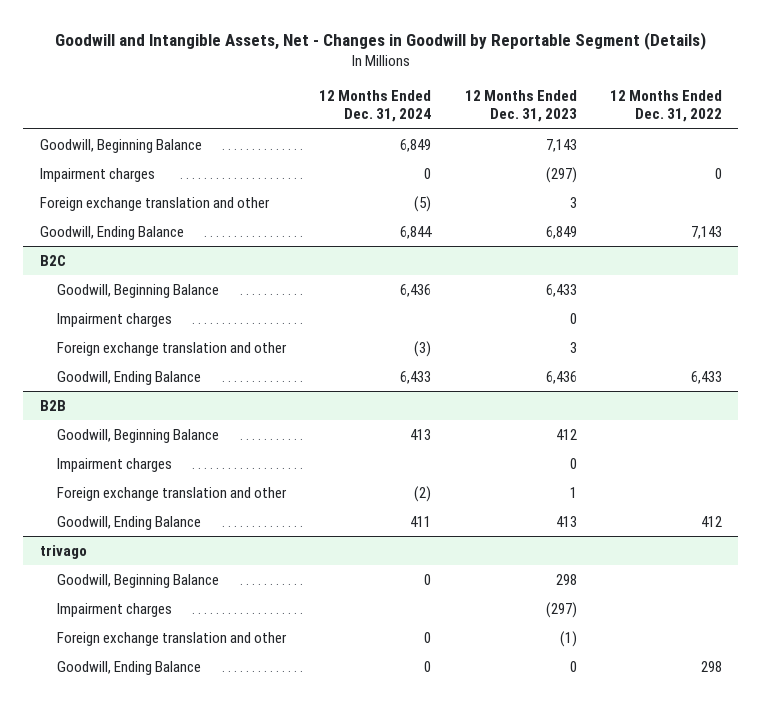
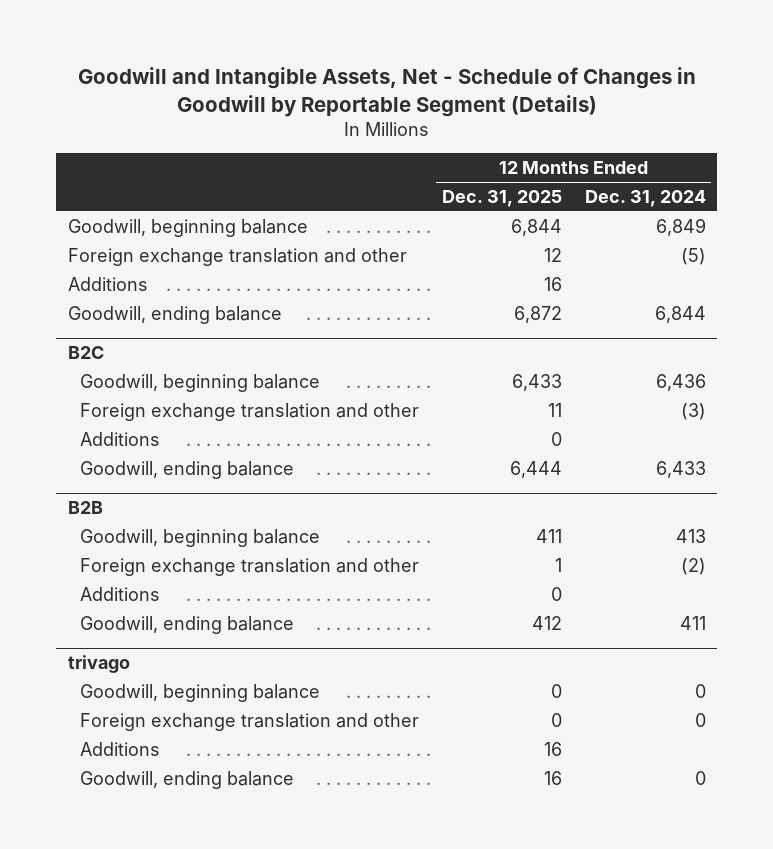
- Goodwill and Intangible Assets, Net - Changes in Goodwill by Reportable Segment (Details)
+ Goodwill and Intangible Assets, Net - Schedule of Changes in Goodwill by Reportable Segment (Details)
- | 12 Months Ended Dec. 31, 2024 | 12 Months Ended Dec. 31, 2023 | 12 Months Ended Dec. 31, 2022
+ | 12 Months Ended Dec. 31, 2025 | 12 Months Ended Dec. 31, 2024
- Goodwill, Beginning Balance | 6,849 | 7,143 |
- Impairment charges | 0 | (297) | 0
+ Goodwill, beginning balance | 6,844 | 6,849
- Goodwill, Ending Balance | 6,844 | 6,849 | 7,143
+ Additions | 16 |
+ Goodwill, ending balance | 6,872 | 6,844
@ B2C
- Goodwill, Beginning Balance | 6,436 | 6,433 |
- Impairment charges | | 0 |
+ Goodwill, beginning balance | 6,433 | 6,436
- Goodwill, Ending Balance | 6,433 | 6,436 | 6,433
+ Additions | 0 |
+ Goodwill, ending balance | 6,444 | 6,433
@ B2B
- Goodwill, Beginning Balance | 413 | 412 |
- Impairment charges | | 0 |
+ Goodwill, beginning balance | 411 | 413
- Goodwill, Ending Balance | 411 | 413 | 412
+ Additions | 0 |
+ Goodwill, ending balance | 412 | 411
@ trivago
- Goodwill, Beginning Balance | 0 | 298 |
- Impairment charges | | (297) |
+ Goodwill, beginning balance | 0 | 0
- Goodwill, Ending Balance | 0 | 0 | 298
+ Additions | 16 |
+ Goodwill, ending balance | 16 | 0

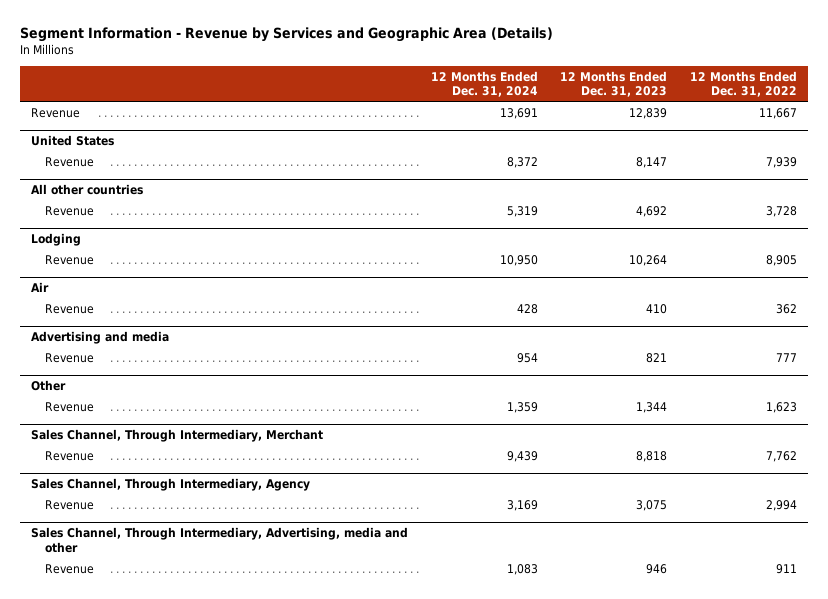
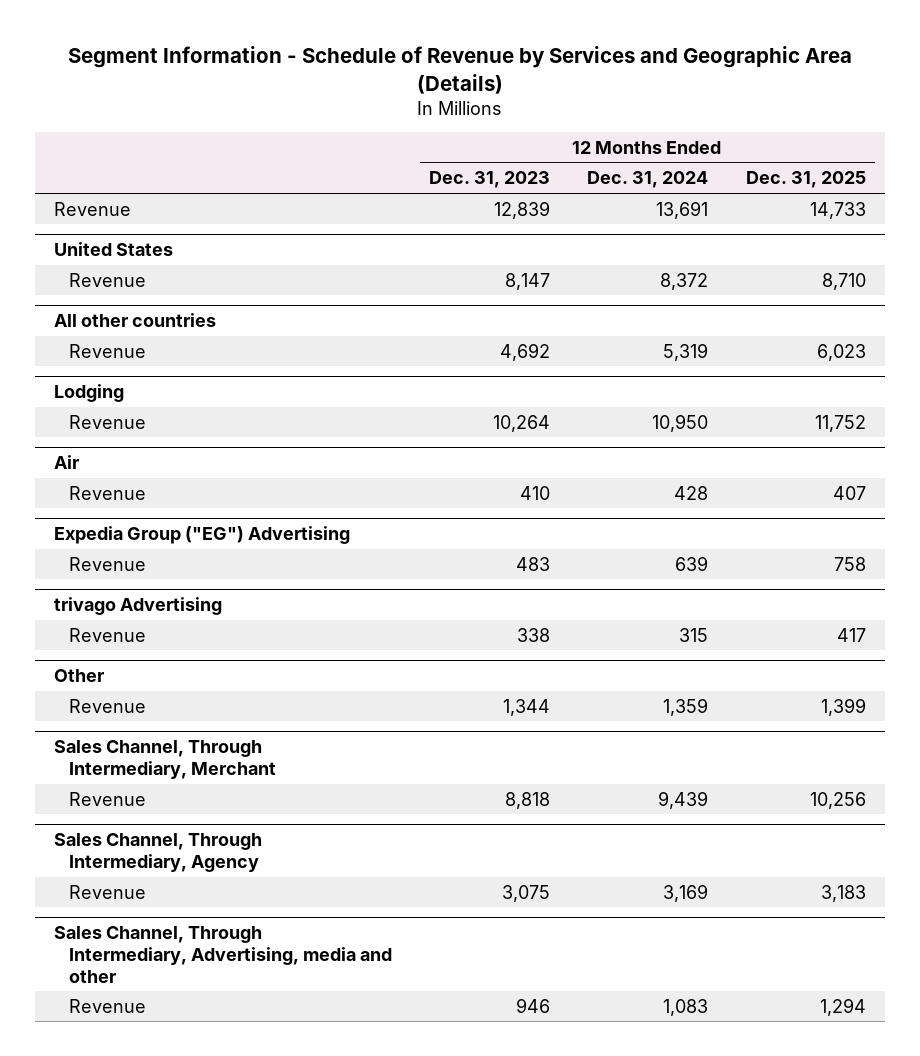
- Segment Information - Revenue by Services and Geographic Area (Details)
+ Segment Information - Schedule of Revenue by Services and Geographic Area (Details)
- | 12 Months Ended Dec. 31, 2024 | 12 Months Ended Dec. 31, 2023 | 12 Months Ended Dec. 31, 2022
+ | 12 Months Ended Dec. 31, 2023 | 12 Months Ended Dec. 31, 2024 | 12 Months Ended Dec. 31, 2025
- Advertising and media
- Revenue | 954 | 821 | 777
+ Expedia Group ("EG") Advertising
+ Revenue | 483 | 639 | 758
+ trivago Advertising
+ Revenue | 338 | 315 | 417

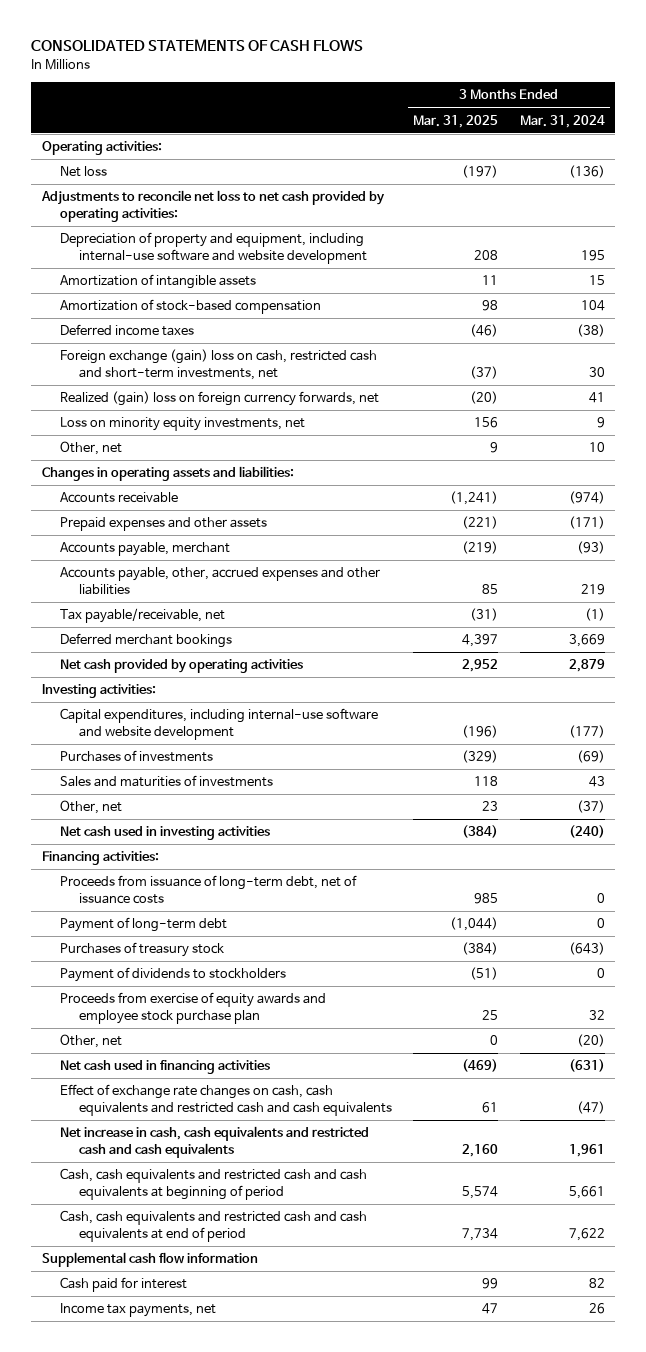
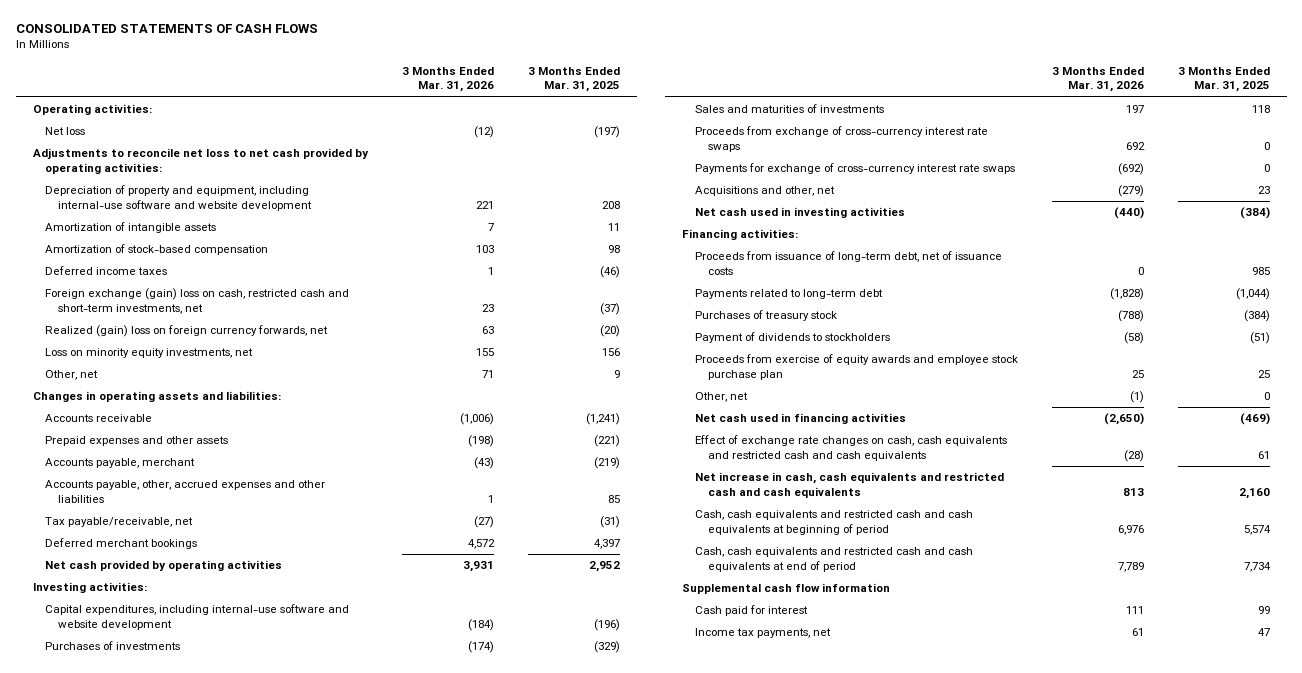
- | 3 Months Ended Mar. 31, 2025 | 3 Months Ended Mar. 31, 2024
+ | 3 Months Ended Mar. 31, 2026 | 3 Months Ended Mar. 31, 2025
- Other, net | 23 | (37)
+ Proceeds from exchange of cross-currency interest rate swaps | 692 | 0
+ Payments for exchange of cross-currency interest rate swaps | (692) | 0
+ Acquisitions and other, net | (279) | 23
- Payment of long-term debt | (1,044) | 0
+ Payments related to long-term debt | (1,828) | (1,044)

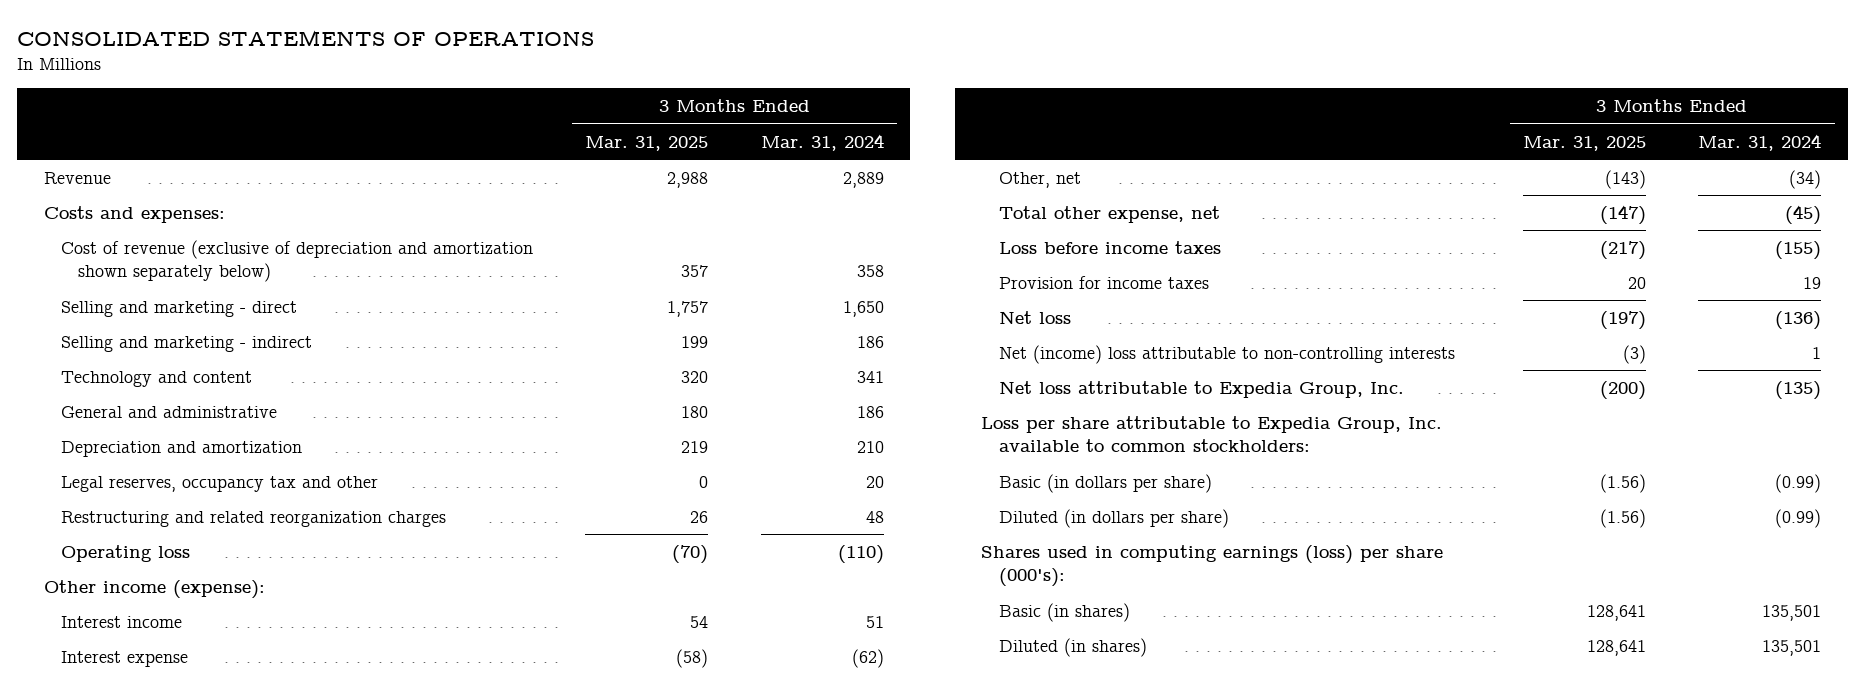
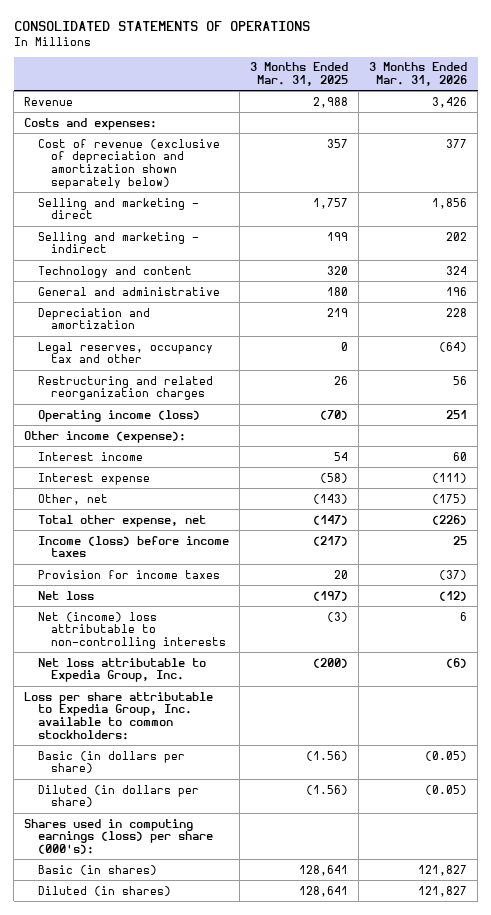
- | 3 Months Ended Mar. 31, 2025 | 3 Months Ended Mar. 31, 2024
+ | 3 Months Ended Mar. 31, 2025 | 3 Months Ended Mar. 31, 2026
- Operating loss | (70) | (110)
+ Operating income (loss) | (70) | 251
- Loss before income taxes | (217) | (155)
+ Income (loss) before income taxes | (217) | 25

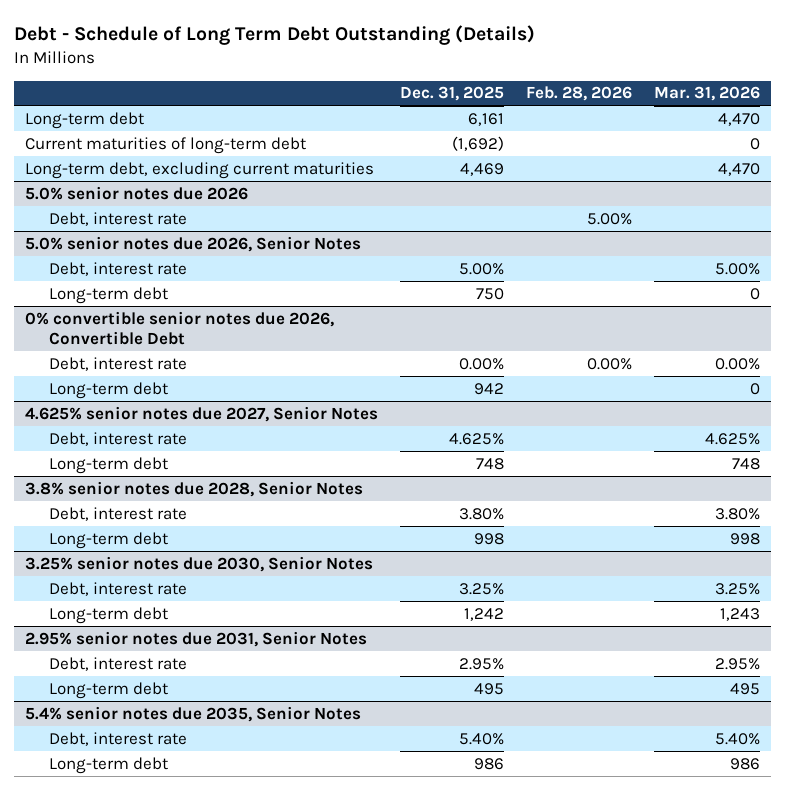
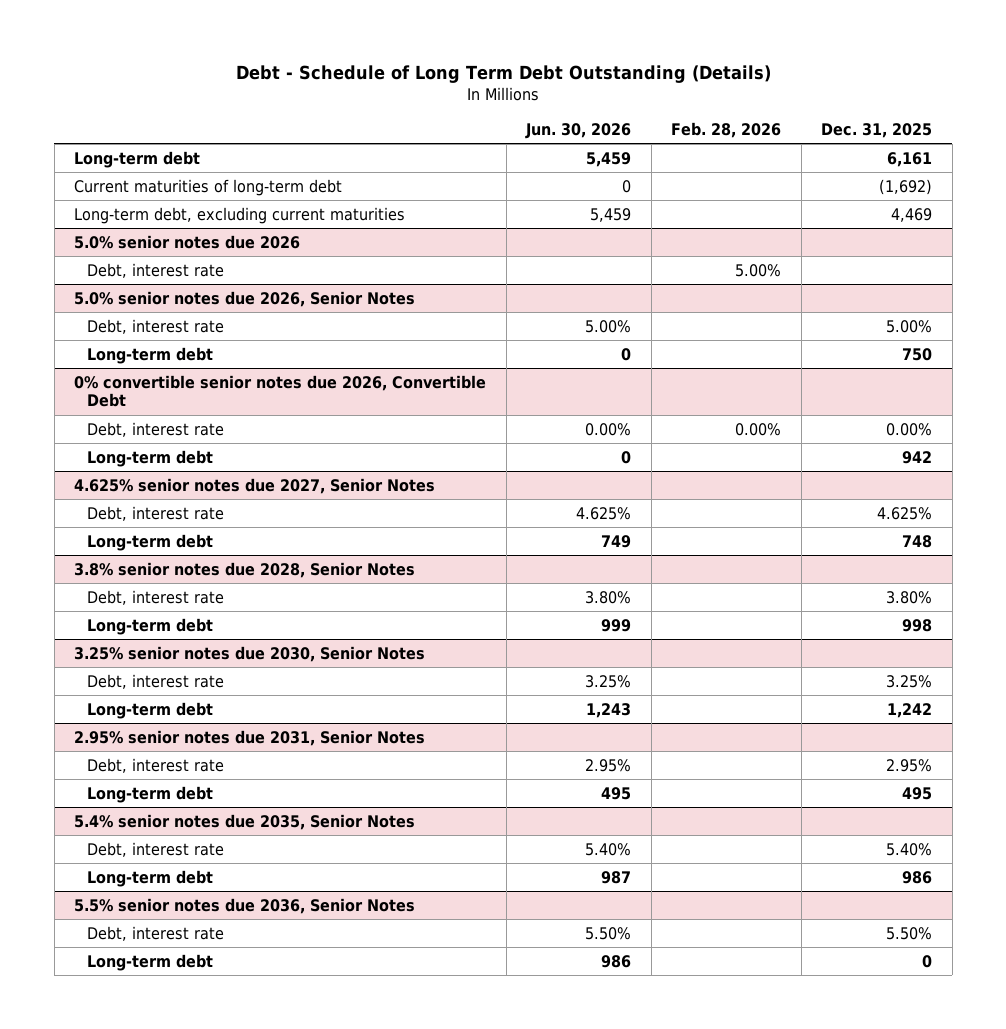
- | Dec. 31, 2025 | Feb. 28, 2026 | Mar. 31, 2026
+ | Jun. 30, 2026 | Feb. 28, 2026 | Dec. 31, 2025
+ 5.5% senior notes due 2036, Senior Notes
+ Debt, interest rate | 5.50% | | 5.50%
+ Long-term debt | 986 | | 0

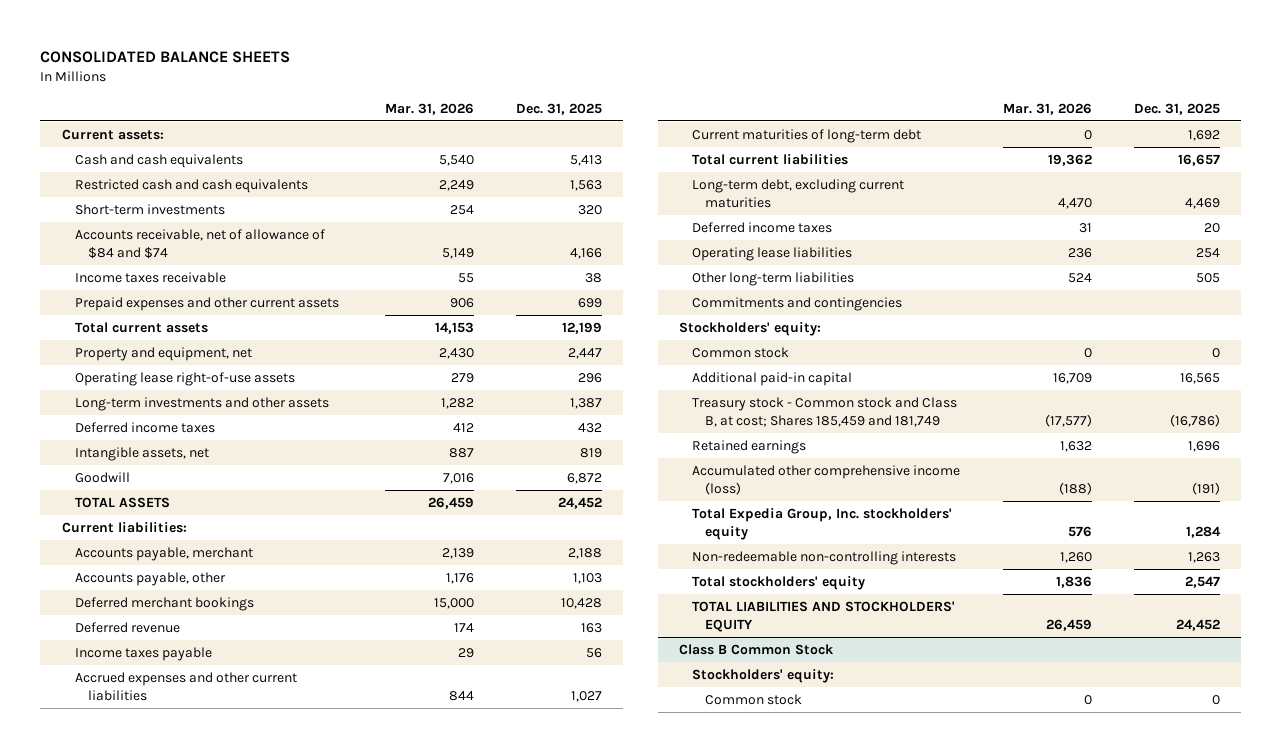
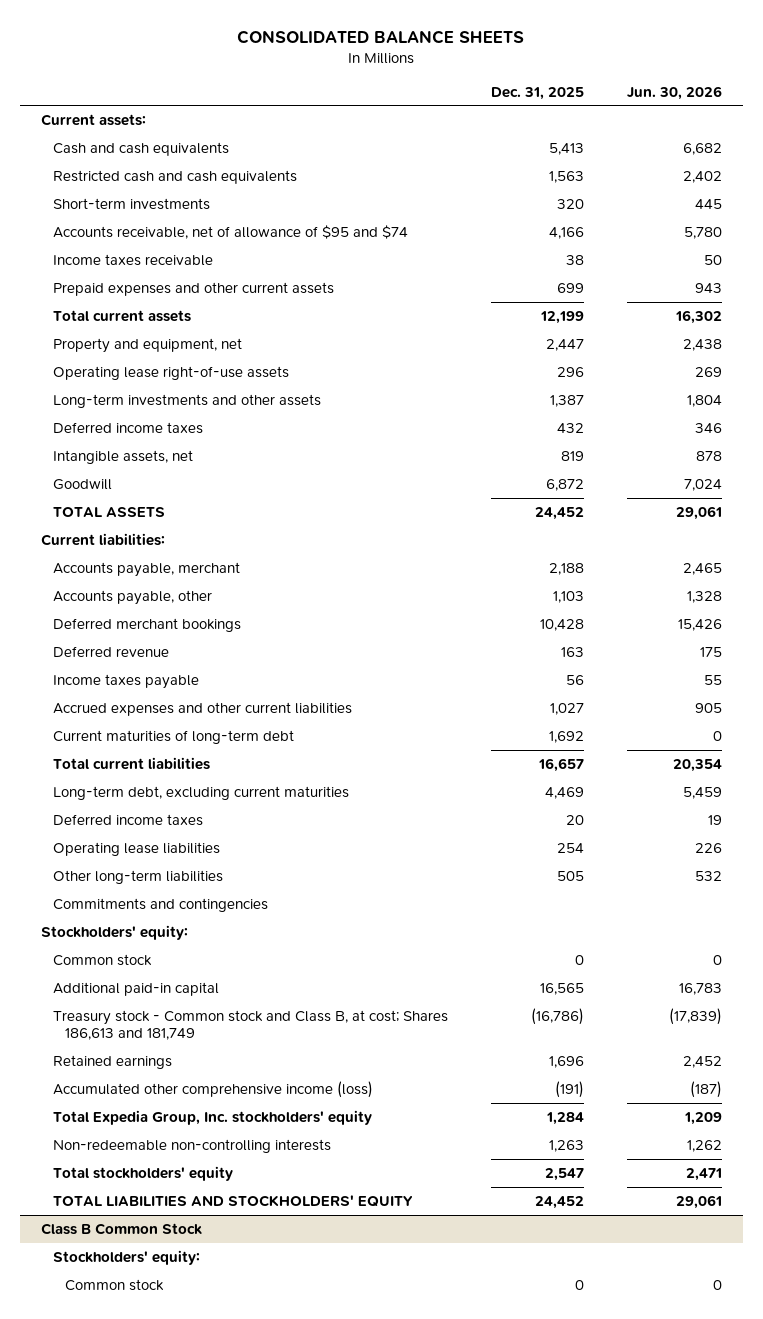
- | Mar. 31, 2026 | Dec. 31, 2025
+ | Dec. 31, 2025 | Jun. 30, 2026
- Accounts receivable, net of allowance of $84 and $74 | 5,149 | 4,166
+ Accounts receivable, net of allowance of $95 and $74 | 4,166 | 5,780
- Treasury stock - Common stock and Class B, at cost; Shares 185,459 and 181,749 | (17,577) | (16,786)
+ Treasury stock - Common stock and Class B, at cost; Shares 186,613 and 181,749 | (16,786) | (17,839)

